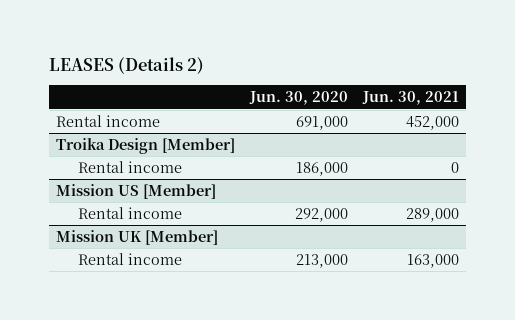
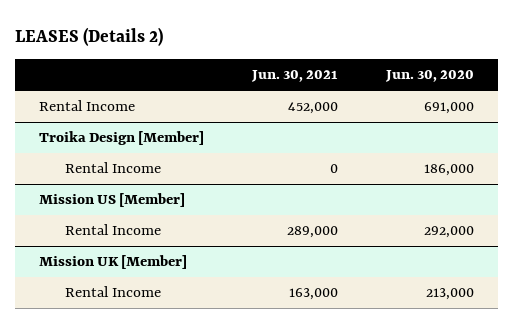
- | Jun. 30, 2020 | Jun. 30, 2021
+ | Jun. 30, 2021 | Jun. 30, 2020
- Rental income | 691,000 | 452,000
+ Rental Income | 452,000 | 691,000
@ Troika Design [Member]
- Rental income | 186,000 | 0
+ Rental Income | 0 | 186,000
@ Mission US [Member]
- Rental income | 292,000 | 289,000
+ Rental Income | 289,000 | 292,000
@ Mission UK [Member]
- Rental income | 213,000 | 163,000
+ Rental Income | 163,000 | 213,000

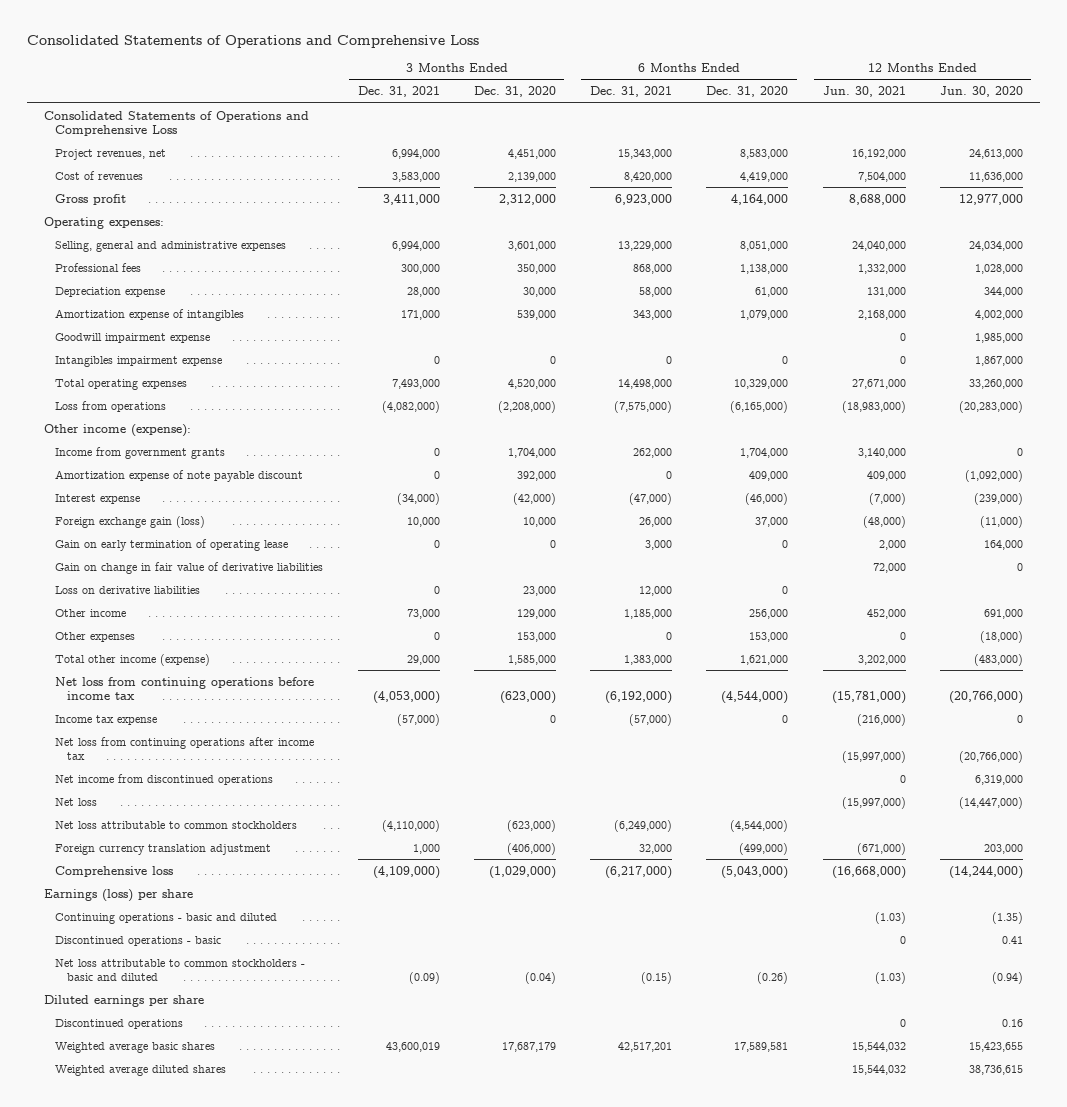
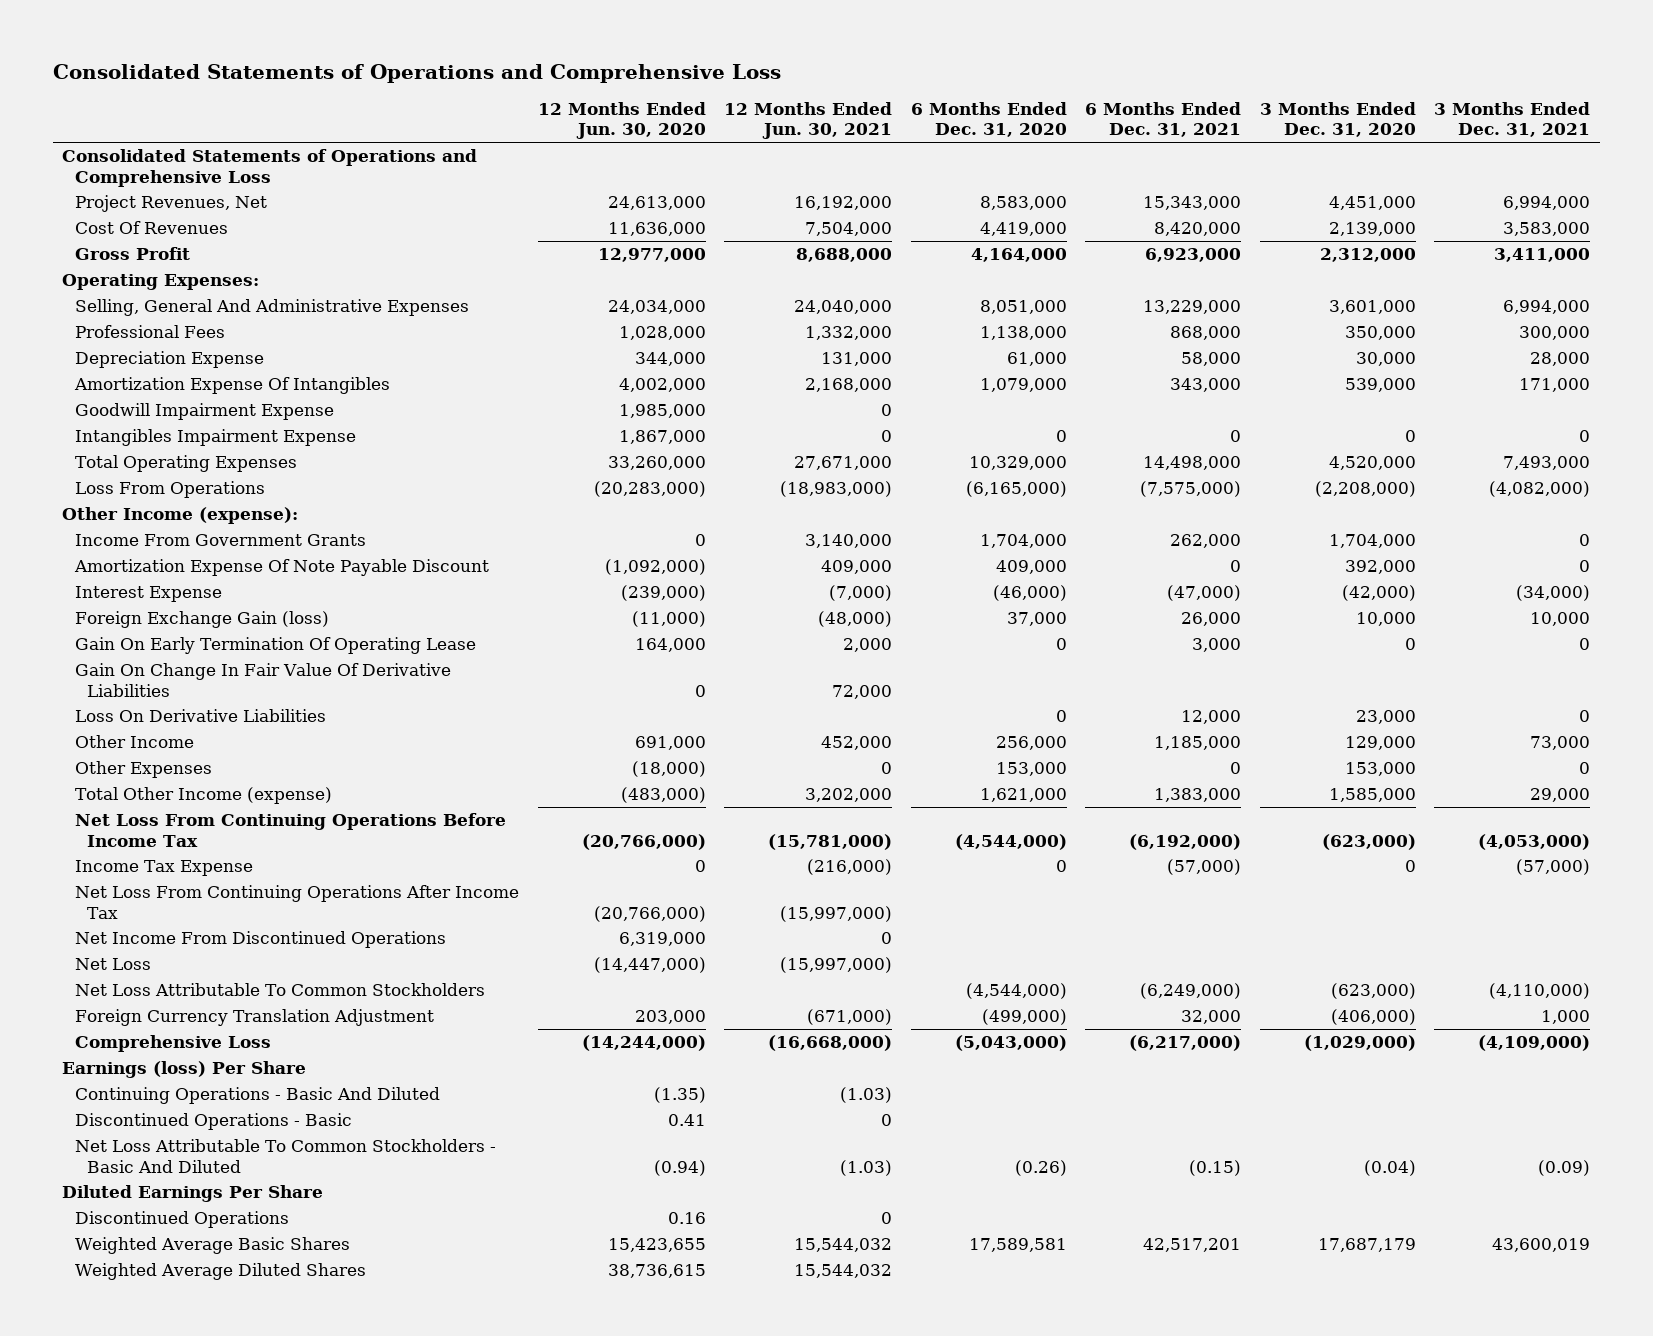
- | 3 Months Ended Dec. 31, 2021 | 3 Months Ended Dec. 31, 2020 | 6 Months Ended Dec. 31, 2021 | 6 Months Ended Dec. 31, 2020 | 12 Months Ended Jun. 30, 2021 | 12 Months Ended Jun. 30, 2020
+ | 12 Months Ended Jun. 30, 2020 | 12 Months Ended Jun. 30, 2021 | 6 Months Ended Dec. 31, 2020 | 6 Months Ended Dec. 31, 2021 | 3 Months Ended Dec. 31, 2020 | 3 Months Ended Dec. 31, 2021
- Project revenues, net | 6,994,000 | 4,451,000 | 15,343,000 | 8,583,000 | 16,192,000 | 24,613,000
- Cost of revenues | 3,583,000 | 2,139,000 | 8,420,000 | 4,419,000 | 7,504,000 | 11,636,000
- Gross profit | 3,411,000 | 2,312,000 | 6,923,000 | 4,164,000 | 8,688,000 | 12,977,000
- Operating expenses:
- Selling, general and administrative expenses | 6,994,000 | 3,601,000 | 13,229,000 | 8,051,000 | 24,040,000 | 24,034,000
- Professional fees | 300,000 | 350,000 | 868,000 | 1,138,000 | 1,332,000 | 1,028,000
- Depreciation expense | 28,000 | 30,000 | 58,000 | 61,000 | 131,000 | 344,000
- Amortization expense of intangibles | 171,000 | 539,000 | 343,000 | 1,079,000 | 2,168,000 | 4,002,000
- Goodwill impairment expense | | | | | 0 | 1,985,000
- Intangibles impairment expense | 0 | 0 | 0 | 0 | 0 | 1,867,000
- Total operating expenses | 7,493,000 | 4,520,000 | 14,498,000 | 10,329,000 | 27,671,000 | 33,260,000
- Loss from operations | (4,082,000) | (2,208,000) | (7,575,000) | (6,165,000) | (18,983,000) | (20,283,000)
- Other income (expense):
- Income from government grants | 0 | 1,704,000 | 262,000 | 1,704,000 | 3,140,000 | 0
- Amortization expense of note payable discount | 0 | 392,000 | 0 | 409,000 | 409,000 | (1,092,000)
- Interest expense | (34,000) | (42,000) | (47,000) | (46,000) | (7,000) | (239,000)
- Foreign exchange gain (loss) | 10,000 | 10,000 | 26,000 | 37,000 | (48,000) | (11,000)
- Gain on early termination of operating lease | 0 | 0 | 3,000 | 0 | 2,000 | 164,000
- Gain on change in fair value of derivative liabilities | | | | | 72,000 | 0
- Loss on derivative liabilities | 0 | 23,000 | 12,000 | 0 | |
- Other income | 73,000 | 129,000 | 1,185,000 | 256,000 | 452,000 | 691,000
- Other expenses | 0 | 153,000 | 0 | 153,000 | 0 | (18,000)
- Total other income (expense) | 29,000 | 1,585,000 | 1,383,000 | 1,621,000 | 3,202,000 | (483,000)
- Net loss from continuing operations before income tax | (4,053,000) | (623,000) | (6,192,000) | (4,544,000) | (15,781,000) | (20,766,000)
- Income tax expense | (57,000) | 0 | (57,000) | 0 | (216,000) | 0
- Net loss from continuing operations after income tax | | | | | (15,997,000) | (20,766,000)
- Net income from discontinued operations | | | | | 0 | 6,319,000
- Net loss | | | | | (15,997,000) | (14,447,000)
- Net loss attributable to common stockholders | (4,110,000) | (623,000) | (6,249,000) | (4,544,000) | |
- Foreign currency translation adjustment | 1,000 | (406,000) | 32,000 | (499,000) | (671,000) | 203,000
- Comprehensive loss | (4,109,000) | (1,029,000) | (6,217,000) | (5,043,000) | (16,668,000) | (14,244,000)
- Earnings (loss) per share
- Continuing operations - basic and diluted | | | | | (1.03) | (1.35)
- Discontinued operations - basic | | | | | 0 | 0.41
- Net loss attributable to common stockholders - basic and diluted | (0.09) | (0.04) | (0.15) | (0.26) | (1.03) | (0.94)
- Diluted earnings per share
- Discontinued operations | | | | | 0 | 0.16
- Weighted average basic shares | 43,600,019 | 17,687,179 | 42,517,201 | 17,589,581 | 15,544,032 | 15,423,655
- Weighted average diluted shares | | | | | 15,544,032 | 38,736,615
+ Project Revenues, Net | 24,613,000 | 16,192,000 | 8,583,000 | 15,343,000 | 4,451,000 | 6,994,000
+ Cost Of Revenues | 11,636,000 | 7,504,000 | 4,419,000 | 8,420,000 | 2,139,000 | 3,583,000
+ Gross Profit | 12,977,000 | 8,688,000 | 4,164,000 | 6,923,000 | 2,312,000 | 3,411,000
+ Operating Expenses:
+ Selling, General And Administrative Expenses | 24,034,000 | 24,040,000 | 8,051,000 | 13,229,000 | 3,601,000 | 6,994,000
+ Professional Fees | 1,028,000 | 1,332,000 | 1,138,000 | 868,000 | 350,000 | 300,000
+ Depreciation Expense | 344,000 | 131,000 | 61,000 | 58,000 | 30,000 | 28,000
+ Amortization Expense Of Intangibles | 4,002,000 | 2,168,000 | 1,079,000 | 343,000 | 539,000 | 171,000
+ Goodwill Impairment Expense | 1,985,000 | 0 | | | |
+ Intangibles Impairment Expense | 1,867,000 | 0 | 0 | 0 | 0 | 0
+ Total Operating Expenses | 33,260,000 | 27,671,000 | 10,329,000 | 14,498,000 | 4,520,000 | 7,493,000
+ Loss From Operations | (20,283,000) | (18,983,000) | (6,165,000) | (7,575,000) | (2,208,000) | (4,082,000)
+ Other Income (expense):
+ Income From Government Grants | 0 | 3,140,000 | 1,704,000 | 262,000 | 1,704,000 | 0
+ Amortization Expense Of Note Payable Discount | (1,092,000) | 409,000 | 409,000 | 0 | 392,000 | 0
+ Interest Expense | (239,000) | (7,000) | (46,000) | (47,000) | (42,000) | (34,000)
+ Foreign Exchange Gain (loss) | (11,000) | (48,000) | 37,000 | 26,000 | 10,000 | 10,000
+ Gain On Early Termination Of Operating Lease | 164,000 | 2,000 | 0 | 3,000 | 0 | 0
+ Gain On Change In Fair Value Of Derivative Liabilities | 0 | 72,000 | | | |
+ Loss On Derivative Liabilities | | | 0 | 12,000 | 23,000 | 0
+ Other Income | 691,000 | 452,000 | 256,000 | 1,185,000 | 129,000 | 73,000
+ Other Expenses | (18,000) | 0 | 153,000 | 0 | 153,000 | 0
+ Total Other Income (expense) | (483,000) | 3,202,000 | 1,621,000 | 1,383,000 | 1,585,000 | 29,000
+ Net Loss From Continuing Operations Before Income Tax | (20,766,000) | (15,781,000) | (4,544,000) | (6,192,000) | (623,000) | (4,053,000)
+ Income Tax Expense | 0 | (216,000) | 0 | (57,000) | 0 | (57,000)
+ Net Loss From Continuing Operations After Income Tax | (20,766,000) | (15,997,000) | | | |
+ Net Income From Discontinued Operations | 6,319,000 | 0 | | | |
+ Net Loss | (14,447,000) | (15,997,000) | | | |
+ Net Loss Attributable To Common Stockholders | | | (4,544,000) | (6,249,000) | (623,000) | (4,110,000)
+ Foreign Currency Translation Adjustment | 203,000 | (671,000) | (499,000) | 32,000 | (406,000) | 1,000
+ Comprehensive Loss | (14,244,000) | (16,668,000) | (5,043,000) | (6,217,000) | (1,029,000) | (4,109,000)
+ Earnings (loss) Per Share
+ Continuing Operations - Basic And Diluted | (1.35) | (1.03) | | | |
+ Discontinued Operations - Basic | 0.41 | 0 | | | |
+ Net Loss Attributable To Common Stockholders - Basic And Diluted | (0.94) | (1.03) | (0.26) | (0.15) | (0.04) | (0.09)
+ Diluted Earnings Per Share
+ Discontinued Operations | 0.16 | 0 | | | |
+ Weighted Average Basic Shares | 15,423,655 | 15,544,032 | 17,589,581 | 42,517,201 | 17,687,179 | 43,600,019
+ Weighted Average Diluted Shares | 38,736,615 | 15,544,032 | | | |

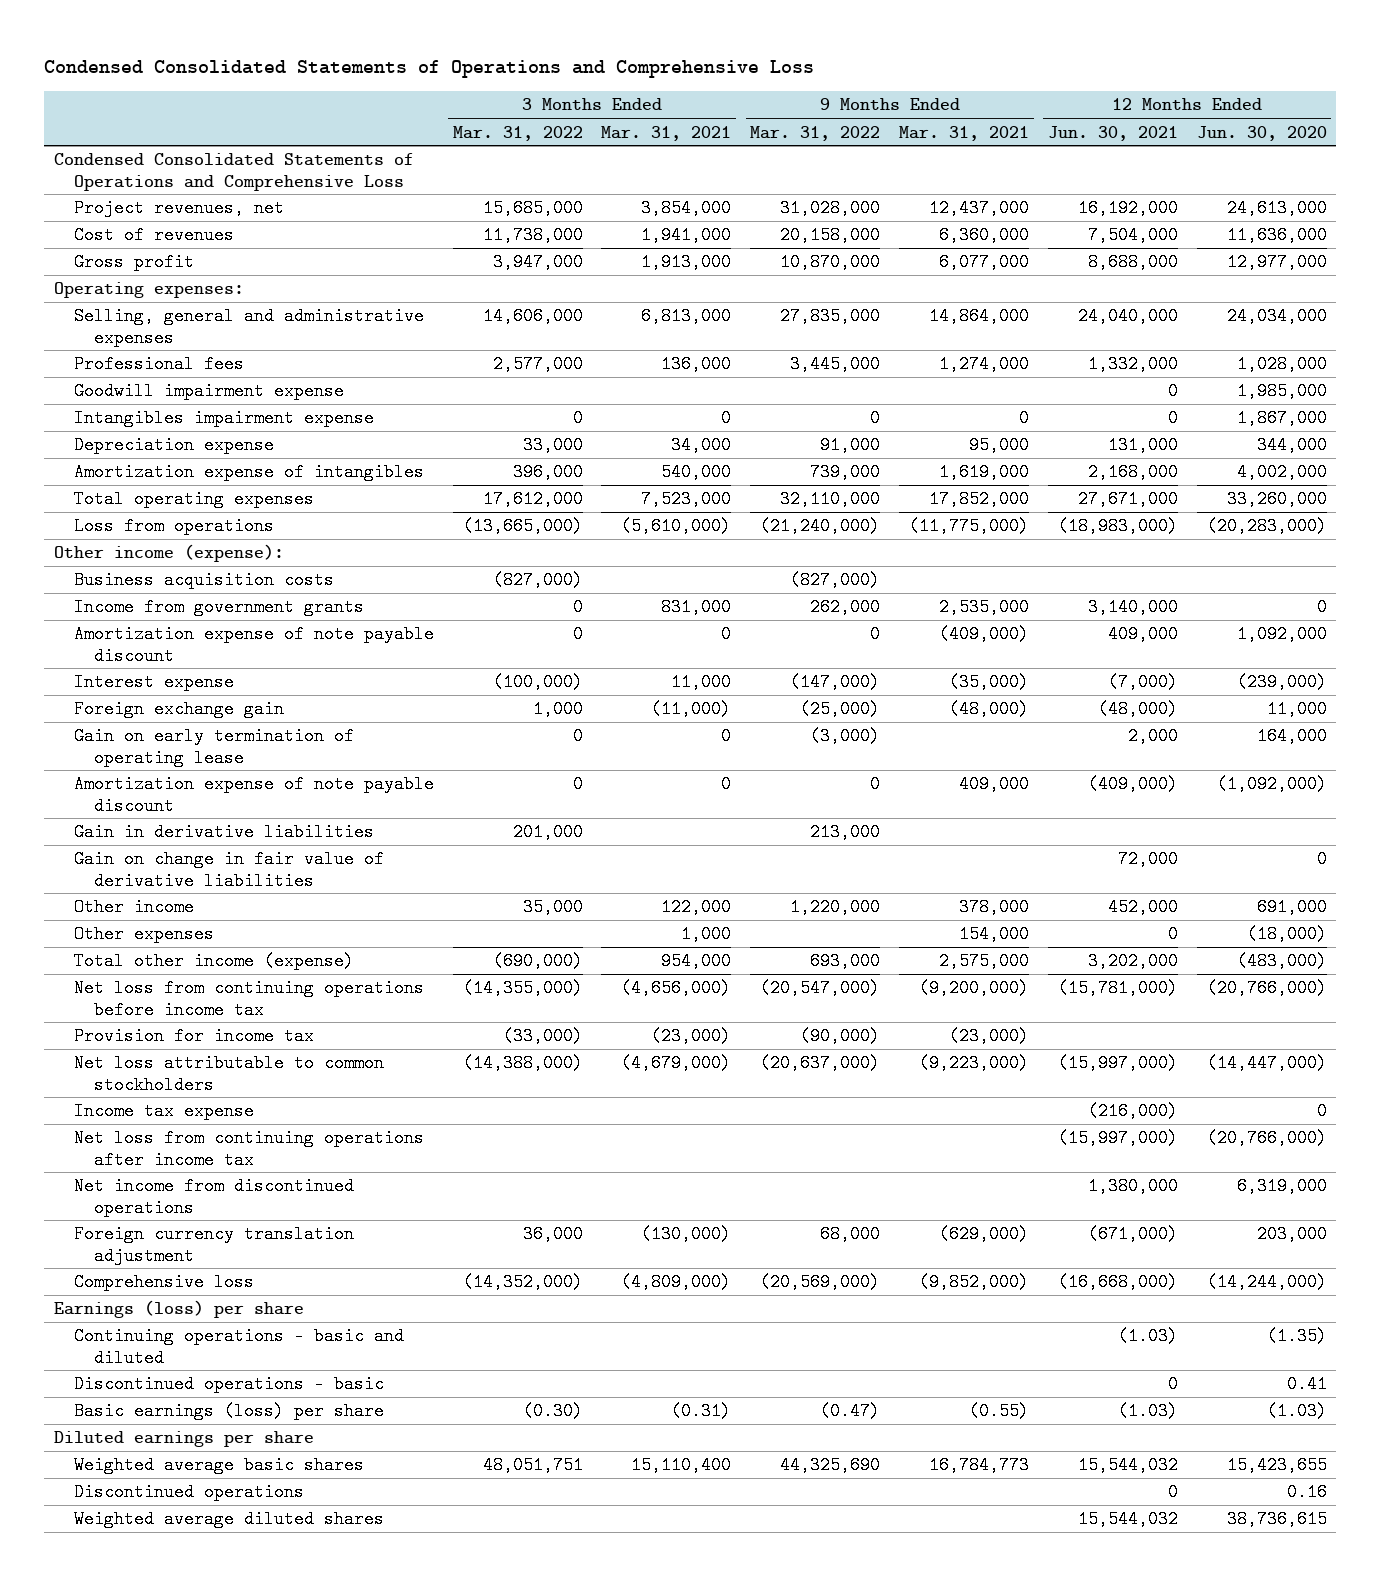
- Consolidated Statements of Operations and Comprehensive Loss
+ Condensed Consolidated Statements of Operations and Comprehensive Loss
- | 12 Months Ended Jun. 30, 2020 | 12 Months Ended Jun. 30, 2021 | 6 Months Ended Dec. 31, 2020 | 6 Months Ended Dec. 31, 2021 | 3 Months Ended Dec. 31, 2020 | 3 Months Ended Dec. 31, 2021
+ | 3 Months Ended Mar. 31, 2022 | 3 Months Ended Mar. 31, 2021 | 9 Months Ended Mar. 31, 2022 | 9 Months Ended Mar. 31, 2021 | 12 Months Ended Jun. 30, 2021 | 12 Months Ended Jun. 30, 2020
- Consolidated Statements of Operations and Comprehensive Loss
- Project Revenues, Net | 24,613,000 | 16,192,000 | 8,583,000 | 15,343,000 | 4,451,000 | 6,994,000
- Cost Of Revenues | 11,636,000 | 7,504,000 | 4,419,000 | 8,420,000 | 2,139,000 | 3,583,000
- Gross Profit | 12,977,000 | 8,688,000 | 4,164,000 | 6,923,000 | 2,312,000 | 3,411,000
- Operating Expenses:
- Selling, General And Administrative Expenses | 24,034,000 | 24,040,000 | 8,051,000 | 13,229,000 | 3,601,000 | 6,994,000
- Professional Fees | 1,028,000 | 1,332,000 | 1,138,000 | 868,000 | 350,000 | 300,000
- Depreciation Expense | 344,000 | 131,000 | 61,000 | 58,000 | 30,000 | 28,000
- Amortization Expense Of Intangibles | 4,002,000 | 2,168,000 | 1,079,000 | 343,000 | 539,000 | 171,000
- Goodwill Impairment Expense | 1,985,000 | 0 | | | |
- Intangibles Impairment Expense | 1,867,000 | 0 | 0 | 0 | 0 | 0
- Total Operating Expenses | 33,260,000 | 27,671,000 | 10,329,000 | 14,498,000 | 4,520,000 | 7,493,000
- Loss From Operations | (20,283,000) | (18,983,000) | (6,165,000) | (7,575,000) | (2,208,000) | (4,082,000)
- Other Income (expense):
- Income From Government Grants | 0 | 3,140,000 | 1,704,000 | 262,000 | 1,704,000 | 0
- Amortization Expense Of Note Payable Discount | (1,092,000) | 409,000 | 409,000 | 0 | 392,000 | 0
- Interest Expense | (239,000) | (7,000) | (46,000) | (47,000) | (42,000) | (34,000)
- Foreign Exchange Gain (loss) | (11,000) | (48,000) | 37,000 | 26,000 | 10,000 | 10,000
- Gain On Early Termination Of Operating Lease | 164,000 | 2,000 | 0 | 3,000 | 0 | 0
- Gain On Change In Fair Value Of Derivative Liabilities | 0 | 72,000 | | | |
- Loss On Derivative Liabilities | | | 0 | 12,000 | 23,000 | 0
- Other Income | 691,000 | 452,000 | 256,000 | 1,185,000 | 129,000 | 73,000
- Other Expenses | (18,000) | 0 | 153,000 | 0 | 153,000 | 0
- Total Other Income (expense) | (483,000) | 3,202,000 | 1,621,000 | 1,383,000 | 1,585,000 | 29,000
- Net Loss From Continuing Operations Before Income Tax | (20,766,000) | (15,781,000) | (4,544,000) | (6,192,000) | (623,000) | (4,053,000)
- Income Tax Expense | 0 | (216,000) | 0 | (57,000) | 0 | (57,000)
- Net Loss From Continuing Operations After Income Tax | (20,766,000) | (15,997,000) | | | |
- Net Income From Discontinued Operations | 6,319,000 | 0 | | | |
- Net Loss | (14,447,000) | (15,997,000) | | | |
- Net Loss Attributable To Common Stockholders | | | (4,544,000) | (6,249,000) | (623,000) | (4,110,000)
- Foreign Currency Translation Adjustment | 203,000 | (671,000) | (499,000) | 32,000 | (406,000) | 1,000
- Comprehensive Loss | (14,244,000) | (16,668,000) | (5,043,000) | (6,217,000) | (1,029,000) | (4,109,000)
- Earnings (loss) Per Share
- Continuing Operations - Basic And Diluted | (1.35) | (1.03) | | | |
- Discontinued Operations - Basic | 0.41 | 0 | | | |
- Net Loss Attributable To Common Stockholders - Basic And Diluted | (0.94) | (1.03) | (0.26) | (0.15) | (0.04) | (0.09)
- Diluted Earnings Per Share
- Discontinued Operations | 0.16 | 0 | | | |
- Weighted Average Basic Shares | 15,423,655 | 15,544,032 | 17,589,581 | 42,517,201 | 17,687,179 | 43,600,019
- Weighted Average Diluted Shares | 38,736,615 | 15,544,032 | | | |
+ Condensed Consolidated Statements of Operations and Comprehensive Loss
+ Project revenues, net | 15,685,000 | 3,854,000 | 31,028,000 | 12,437,000 | 16,192,000 | 24,613,000
+ Cost of revenues | 11,738,000 | 1,941,000 | 20,158,000 | 6,360,000 | 7,504,000 | 11,636,000
+ Gross profit | 3,947,000 | 1,913,000 | 10,870,000 | 6,077,000 | 8,688,000 | 12,977,000
+ Operating expenses:
+ Selling, general and administrative expenses | 14,606,000 | 6,813,000 | 27,835,000 | 14,864,000 | 24,040,000 | 24,034,000
+ Professional fees | 2,577,000 | 136,000 | 3,445,000 | 1,274,000 | 1,332,000 | 1,028,000
+ Goodwill impairment expense | | | | | 0 | 1,985,000
+ Intangibles impairment expense | 0 | 0 | 0 | 0 | 0 | 1,867,000
+ Depreciation expense | 33,000 | 34,000 | 91,000 | 95,000 | 131,000 | 344,000
+ Amortization expense of intangibles | 396,000 | 540,000 | 739,000 | 1,619,000 | 2,168,000 | 4,002,000
+ Total operating expenses | 17,612,000 | 7,523,000 | 32,110,000 | 17,852,000 | 27,671,000 | 33,260,000
+ Loss from operations | (13,665,000) | (5,610,000) | (21,240,000) | (11,775,000) | (18,983,000) | (20,283,000)
+ Other income (expense):
+ Business acquisition costs | (827,000) | | (827,000) | | |
+ Income from government grants | 0 | 831,000 | 262,000 | 2,535,000 | 3,140,000 | 0
+ Amortization expense of note payable discount | 0 | 0 | 0 | (409,000) | 409,000 | 1,092,000
+ Interest expense | (100,000) | 11,000 | (147,000) | (35,000) | (7,000) | (239,000)
+ Foreign exchange gain | 1,000 | (11,000) | (25,000) | (48,000) | (48,000) | 11,000
+ Gain on early termination of operating lease | 0 | 0 | (3,000) | | 2,000 | 164,000
+ Amortization expense of note payable discount | 0 | 0 | 0 | 409,000 | (409,000) | (1,092,000)
+ Gain in derivative liabilities | 201,000 | | 213,000 | | |
+ Gain on change in fair value of derivative liabilities | | | | | 72,000 | 0
+ Other income | 35,000 | 122,000 | 1,220,000 | 378,000 | 452,000 | 691,000
+ Other expenses | | 1,000 | | 154,000 | 0 | (18,000)
+ Total other income (expense) | (690,000) | 954,000 | 693,000 | 2,575,000 | 3,202,000 | (483,000)
+ Net loss from continuing operations before income tax | (14,355,000) | (4,656,000) | (20,547,000) | (9,200,000) | (15,781,000) | (20,766,000)
+ Provision for income tax | (33,000) | (23,000) | (90,000) | (23,000) | |
+ Net loss attributable to common stockholders | (14,388,000) | (4,679,000) | (20,637,000) | (9,223,000) | (15,997,000) | (14,447,000)
+ Income tax expense | | | | | (216,000) | 0
+ Net loss from continuing operations after income tax | | | | | (15,997,000) | (20,766,000)
+ Net income from discontinued operations | | | | | 1,380,000 | 6,319,000
+ Foreign currency translation adjustment | 36,000 | (130,000) | 68,000 | (629,000) | (671,000) | 203,000
+ Comprehensive loss | (14,352,000) | (4,809,000) | (20,569,000) | (9,852,000) | (16,668,000) | (14,244,000)
+ Earnings (loss) per share
+ Continuing operations - basic and diluted | | | | | (1.03) | (1.35)
+ Discontinued operations - basic | | | | | 0 | 0.41
+ Basic earnings (loss) per share | (0.30) | (0.31) | (0.47) | (0.55) | (1.03) | (1.03)
+ Diluted earnings per share
+ Weighted average basic shares | 48,051,751 | 15,110,400 | 44,325,690 | 16,784,773 | 15,544,032 | 15,423,655
+ Discontinued operations | | | | | 0 | 0.16
+ Weighted average diluted shares | | | | | 15,544,032 | 38,736,615

